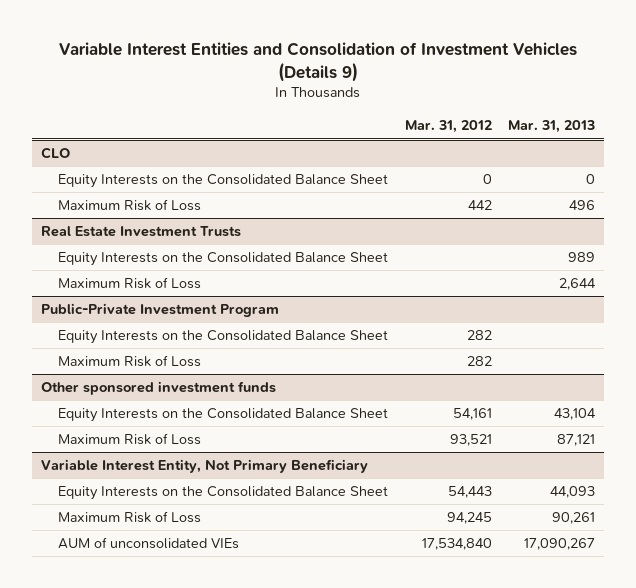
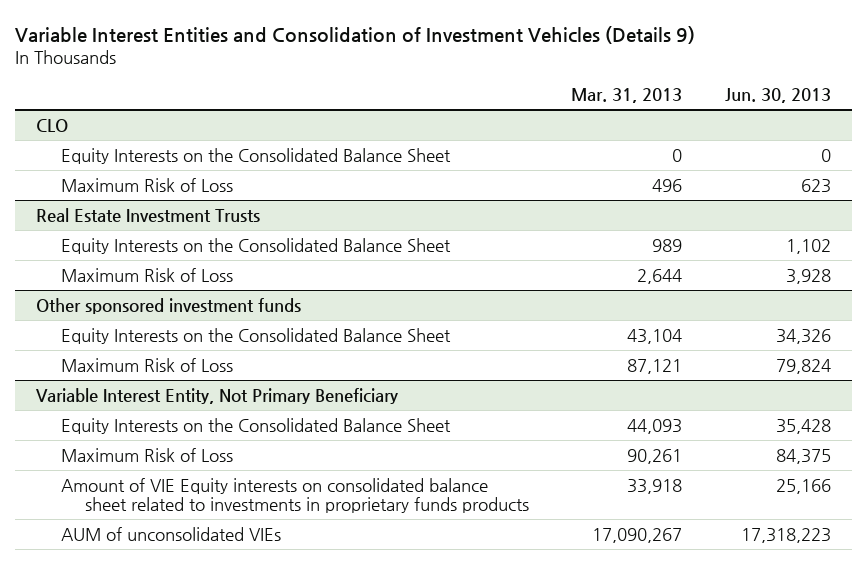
- | Mar. 31, 2012 | Mar. 31, 2013
+ | Mar. 31, 2013 | Jun. 30, 2013
- Public-Private Investment Program
- Equity Interests on the Consolidated Balance Sheet | 282 |
- Maximum Risk of Loss | 282 |
@ Variable Interest Entity, Not Primary Beneficiary
+ Amount of VIE Equity interests on consolidated balance sheet related to investments in proprietary funds products | 33,918 | 25,166

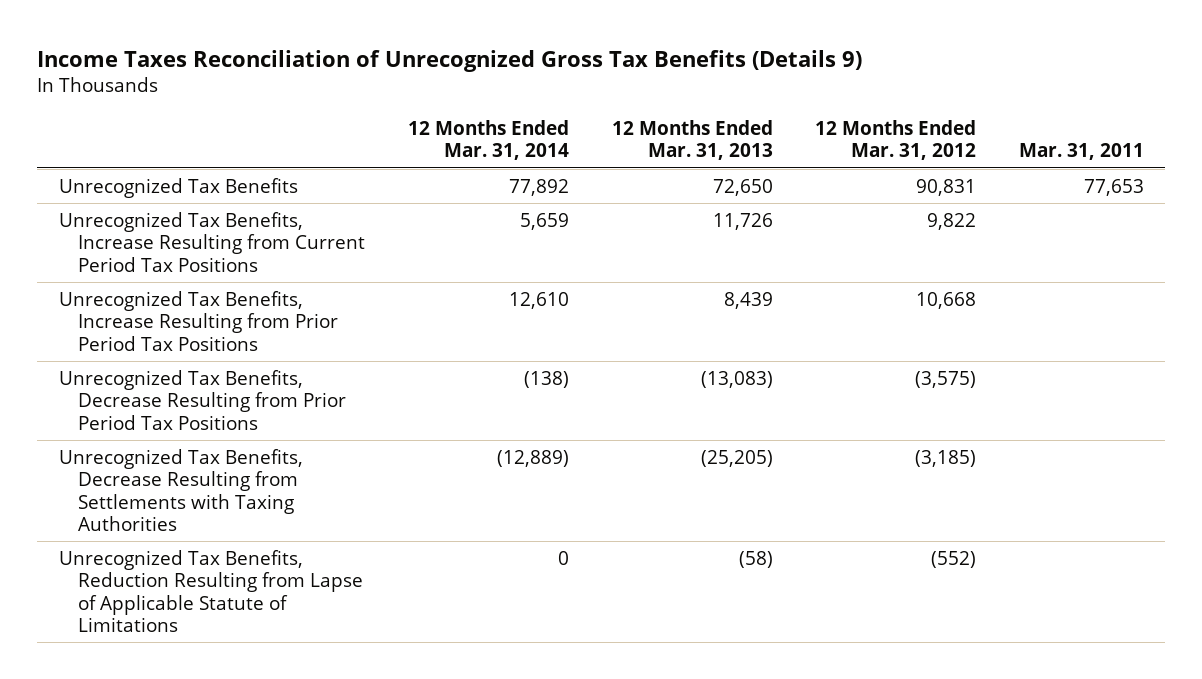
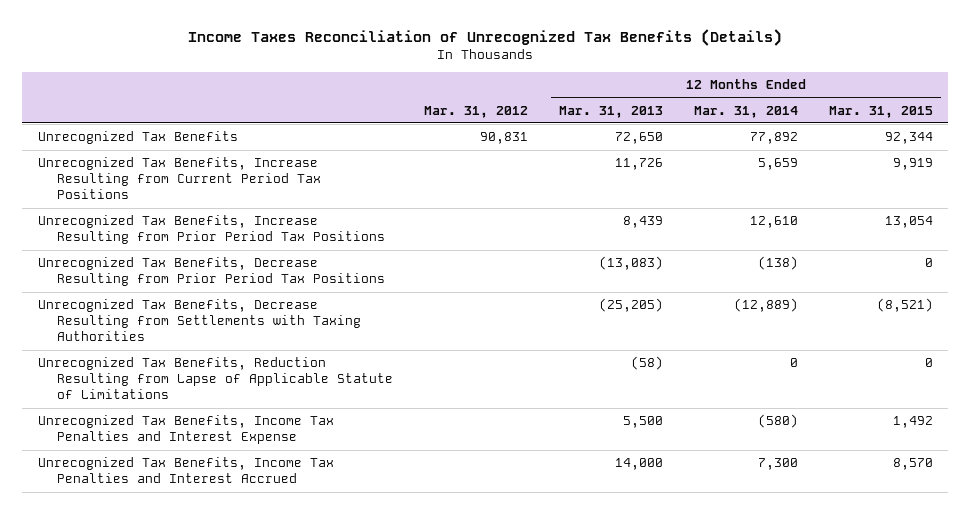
- Income Taxes Reconciliation of Unrecognized Gross Tax Benefits (Details 9)
+ Income Taxes Reconciliation of Unrecognized Tax Benefits (Details)
- | 12 Months Ended Mar. 31, 2014 | 12 Months Ended Mar. 31, 2013 | 12 Months Ended Mar. 31, 2012 | Mar. 31, 2011
+ | Mar. 31, 2012 | 12 Months Ended Mar. 31, 2013 | 12 Months Ended Mar. 31, 2014 | 12 Months Ended Mar. 31, 2015
+ Unrecognized Tax Benefits, Income Tax Penalties and Interest Expense | | 5,500 | (580) | 1,492
+ Unrecognized Tax Benefits, Income Tax Penalties and Interest Accrued | | 14,000 | 7,300 | 8,570

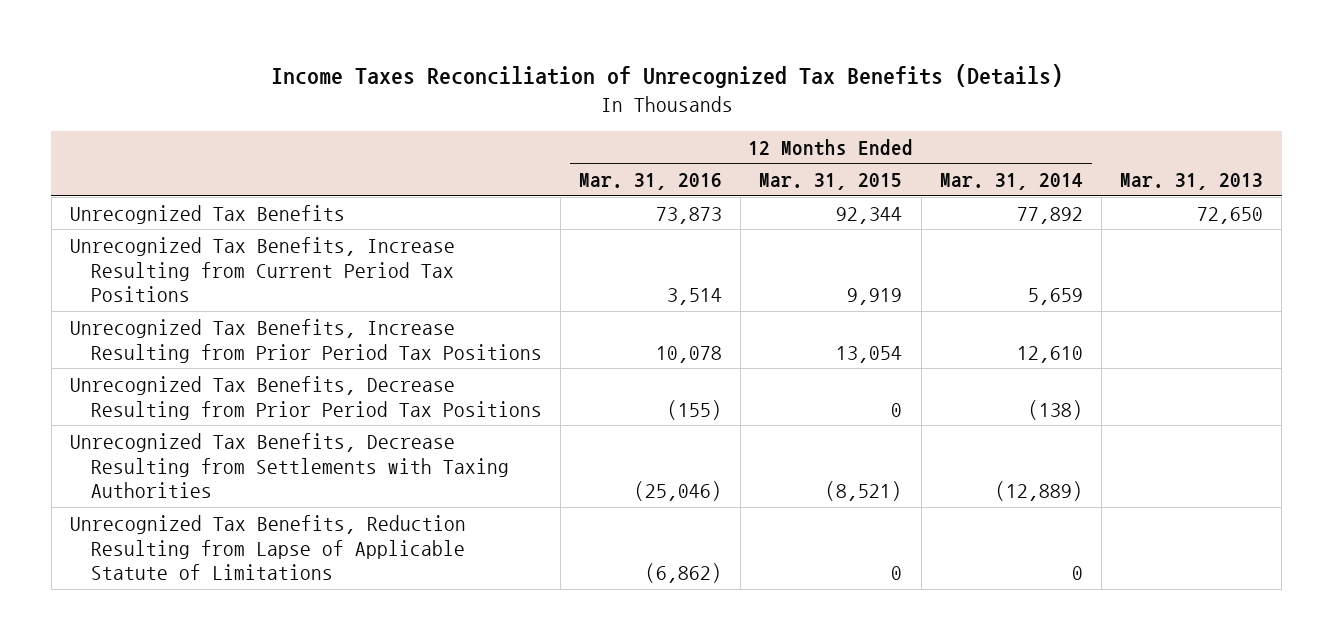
- | Mar. 31, 2012 | 12 Months Ended Mar. 31, 2013 | 12 Months Ended Mar. 31, 2014 | 12 Months Ended Mar. 31, 2015
+ | 12 Months Ended Mar. 31, 2016 | 12 Months Ended Mar. 31, 2015 | 12 Months Ended Mar. 31, 2014 | Mar. 31, 2013
- Unrecognized Tax Benefits, Income Tax Penalties and Interest Expense | | 5,500 | (580) | 1,492
- Unrecognized Tax Benefits, Income Tax Penalties and Interest Accrued | | 14,000 | 7,300 | 8,570

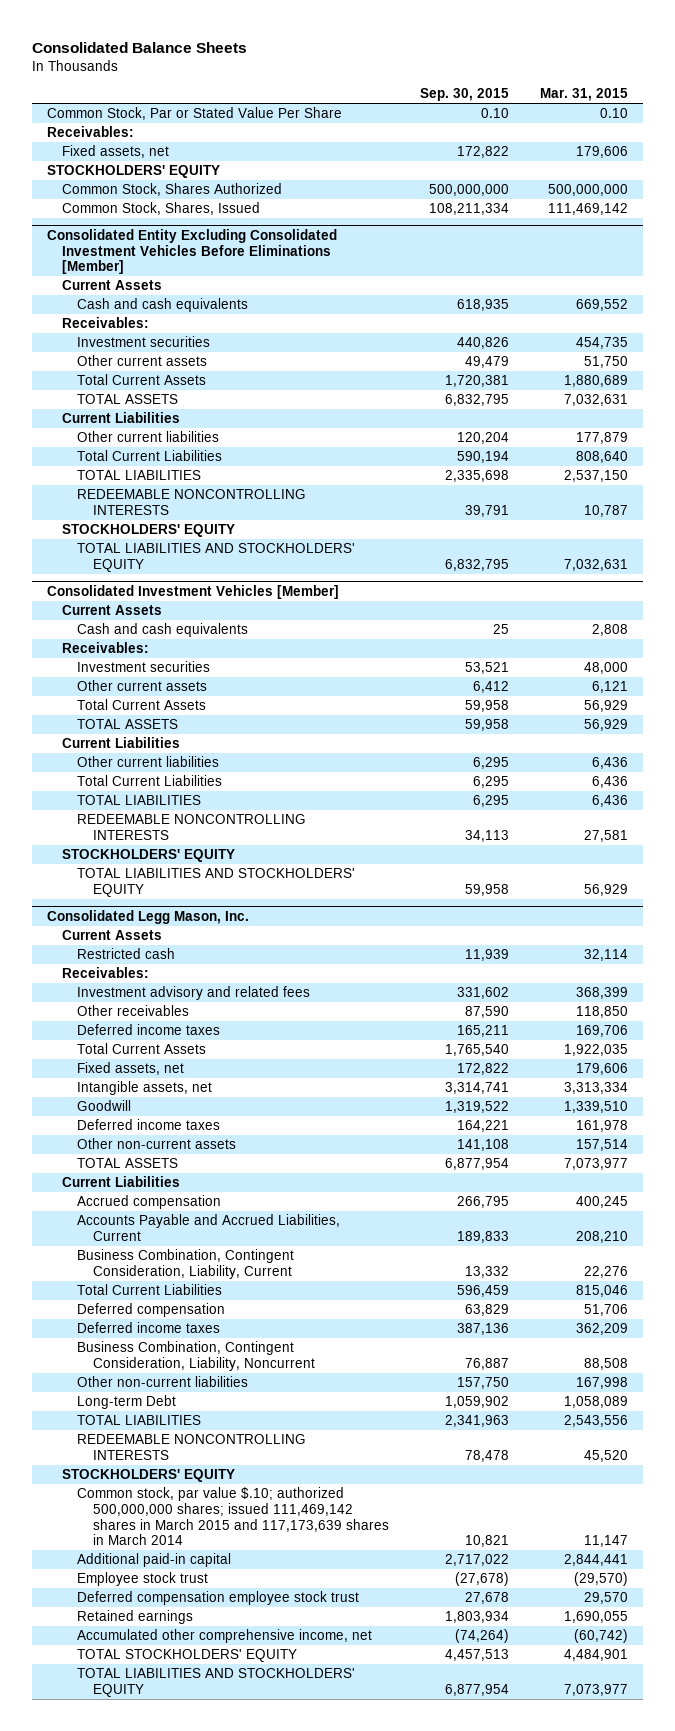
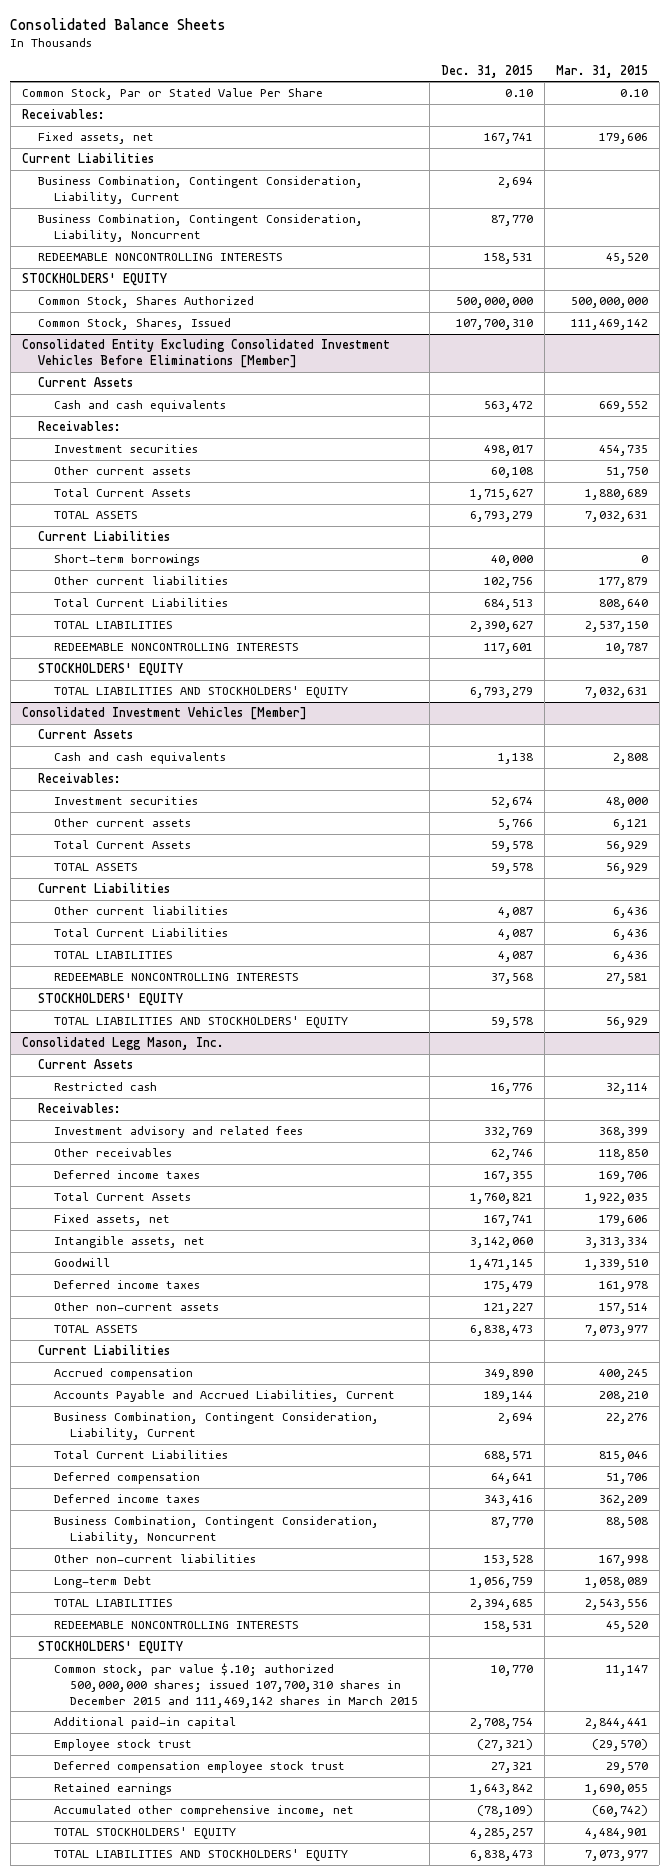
- | Sep. 30, 2015 | Mar. 31, 2015
+ | Dec. 31, 2015 | Mar. 31, 2015
+ Current Liabilities
+ Business Combination, Contingent Consideration, Liability, Current | 2,694 |
+ Business Combination, Contingent Consideration, Liability, Noncurrent | 87,770 |
+ REDEEMABLE NONCONTROLLING INTERESTS | 158,531 | 45,520
@ Consolidated Entity Excluding Consolidated Investment Vehicles Before Eliminations [Member]
+ Short-term borrowings | 40,000 | 0
@ Consolidated Legg Mason, Inc.
- Common stock, par value $.10; authorized 500,000,000 shares; issued 111,469,142 shares in March 2015 and 117,173,639 shares in March 2014 | 10,821 | 11,147
+ Common stock, par value $.10; authorized 500,000,000 shares; issued 107,700,310 shares in December 2015 and 111,469,142 shares in March 2015 | 10,770 | 11,147

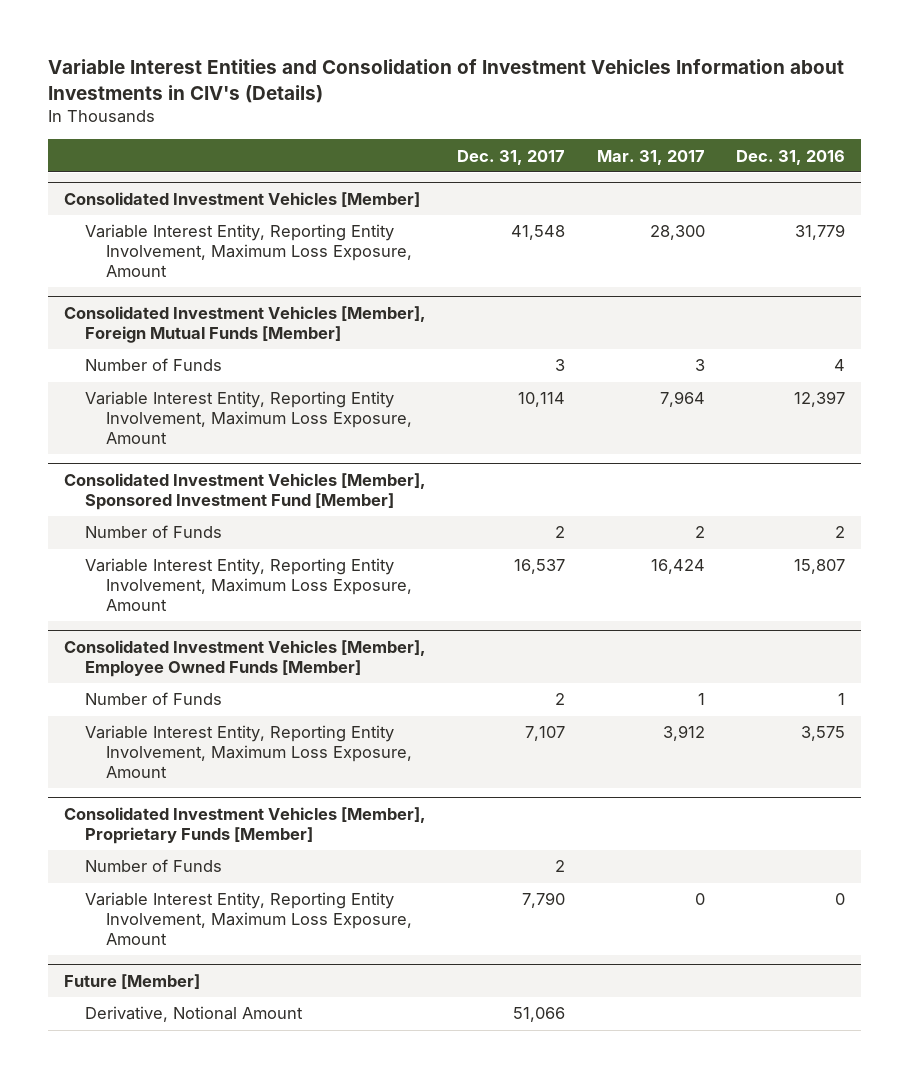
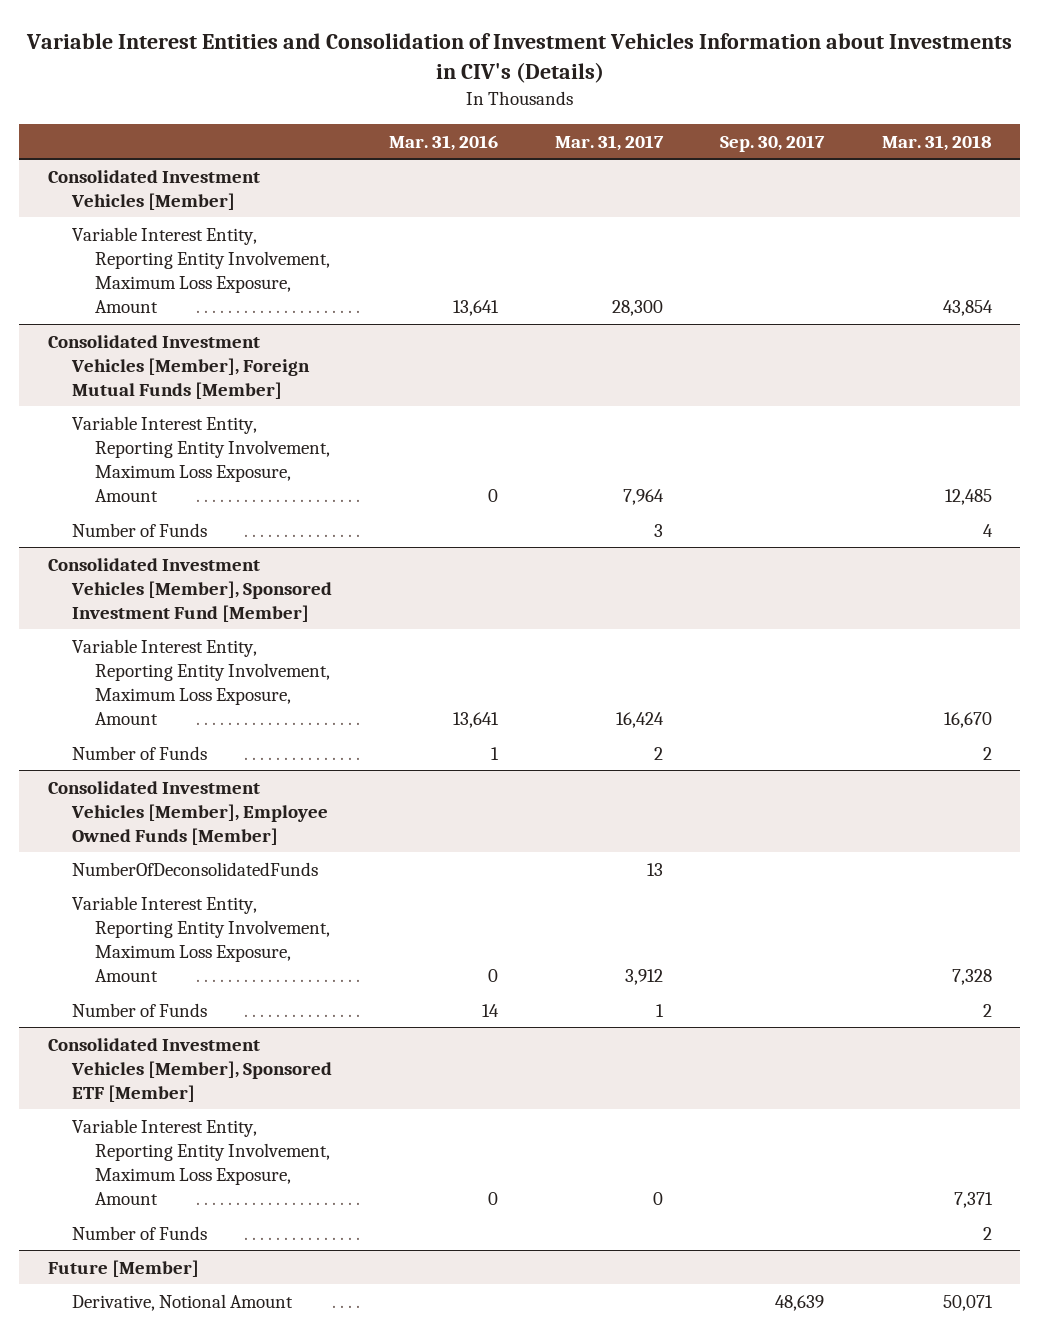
- | Dec. 31, 2017 | Mar. 31, 2017 | Dec. 31, 2016
+ | Mar. 31, 2016 | Mar. 31, 2017 | Sep. 30, 2017 | Mar. 31, 2018
@ Consolidated Investment Vehicles [Member], Foreign Mutual Funds [Member]
moved down: Number of Funds | | 3 | | 4
@ Consolidated Investment Vehicles [Member], Sponsored Investment Fund [Member]
moved down: Number of Funds | 1 | 2 | | 2
@ Consolidated Investment Vehicles [Member], Employee Owned Funds [Member]
+ NumberOfDeconsolidatedFunds | | 13 | |
- Consolidated Investment Vehicles [Member], Proprietary Funds [Member]
- Number of Funds | 2 | |
@ Consolidated Investment Vehicles [Member], Employee Owned Funds [Member]
moved down: Number of Funds | 14 | 1 | | 2
+ Consolidated Investment Vehicles [Member], Sponsored ETF [Member]
+ Number of Funds | | | | 2

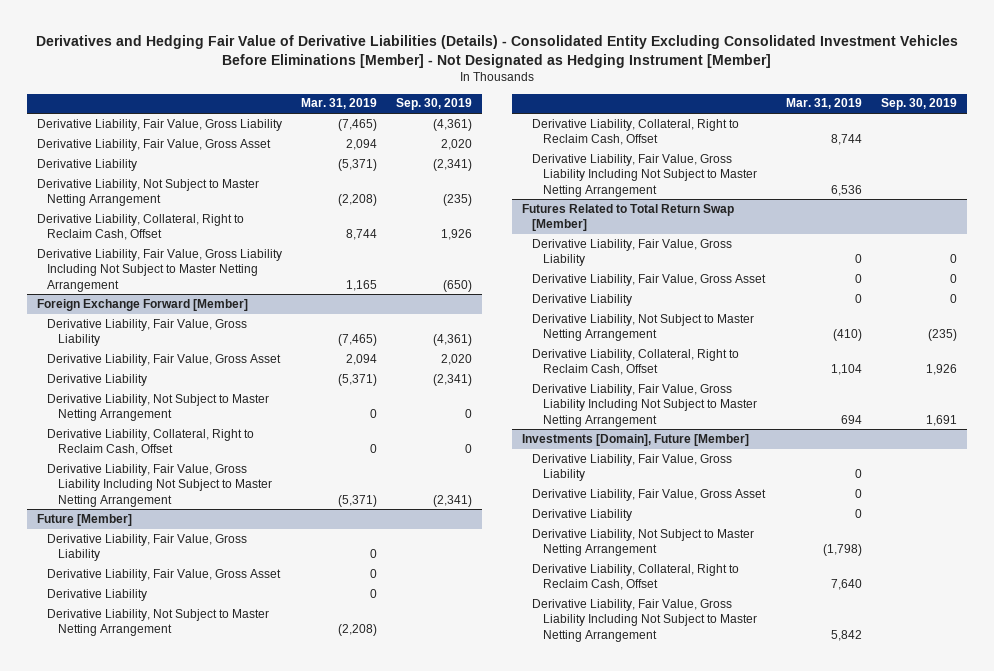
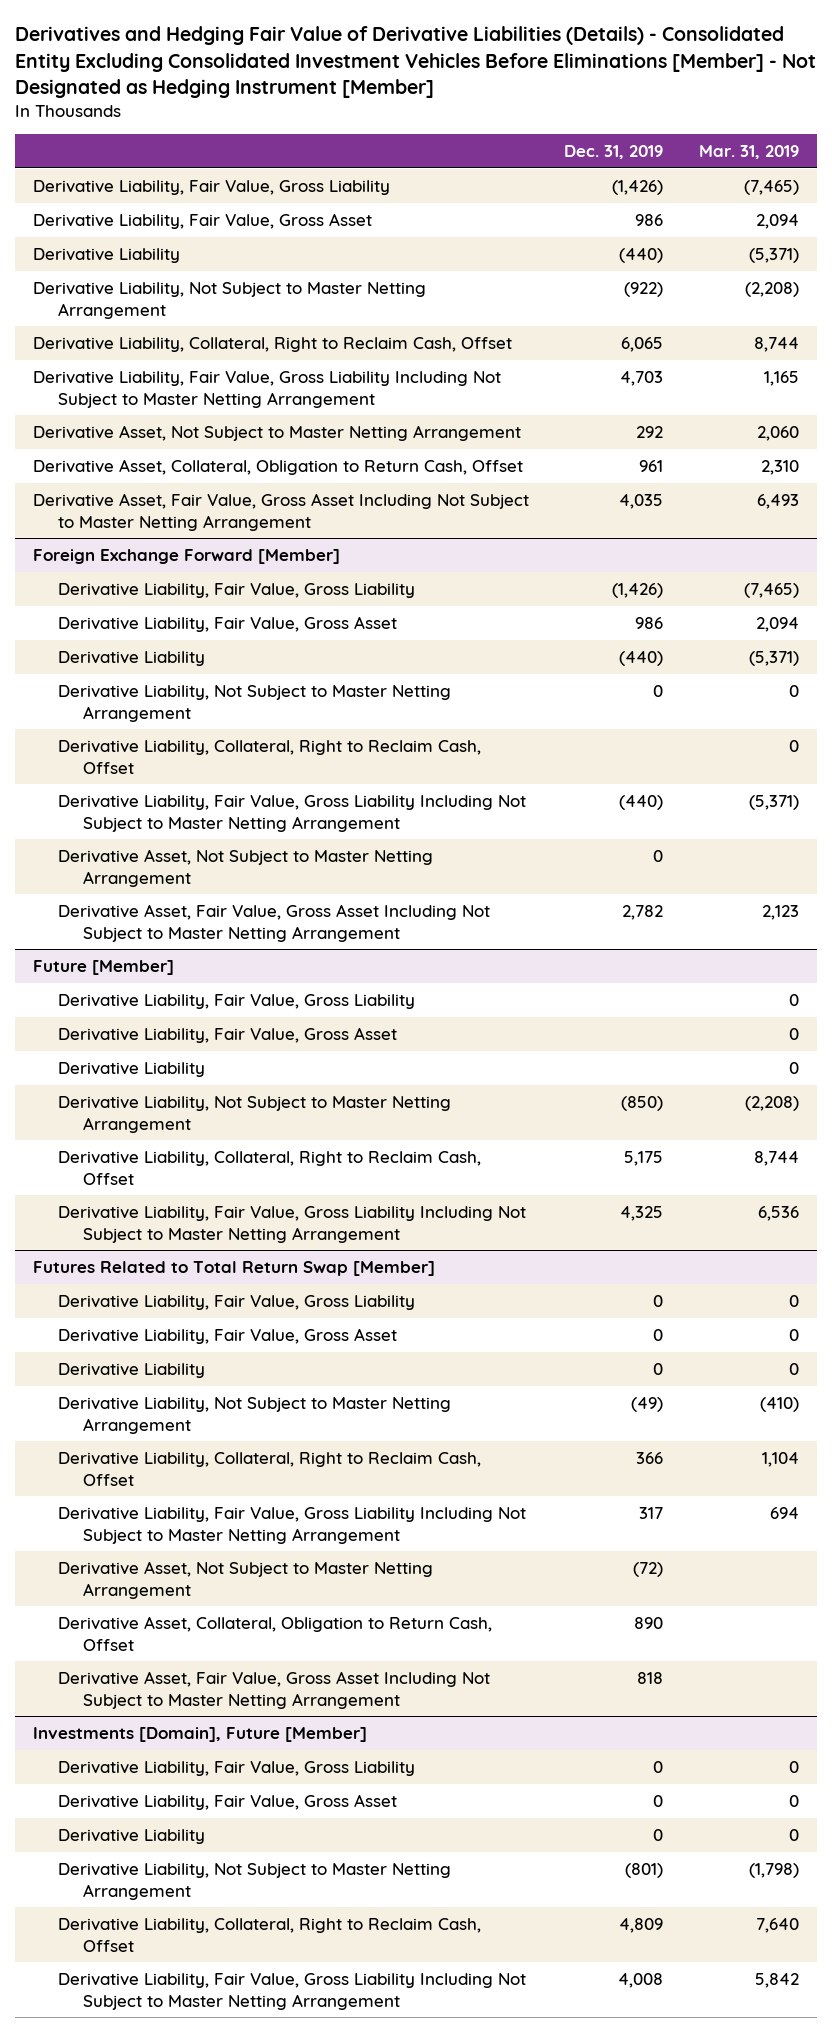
- | Mar. 31, 2019 | Sep. 30, 2019
+ | Dec. 31, 2019 | Mar. 31, 2019
+ Derivative Asset, Not Subject to Master Netting Arrangement | 292 | 2,060
+ Derivative Asset, Collateral, Obligation to Return Cash, Offset | 961 | 2,310
+ Derivative Asset, Fair Value, Gross Asset Including Not Subject to Master Netting Arrangement | 4,035 | 6,493
@ Foreign Exchange Forward [Member]
+ Derivative Asset, Not Subject to Master Netting Arrangement | 0 |
+ Derivative Asset, Fair Value, Gross Asset Including Not Subject to Master Netting Arrangement | 2,782 | 2,123
@ Futures Related to Total Return Swap [Member]
+ Derivative Asset, Not Subject to Master Netting Arrangement | (72) |
+ Derivative Asset, Collateral, Obligation to Return Cash, Offset | 890 |
+ Derivative Asset, Fair Value, Gross Asset Including Not Subject to Master Netting Arrangement | 818 |

